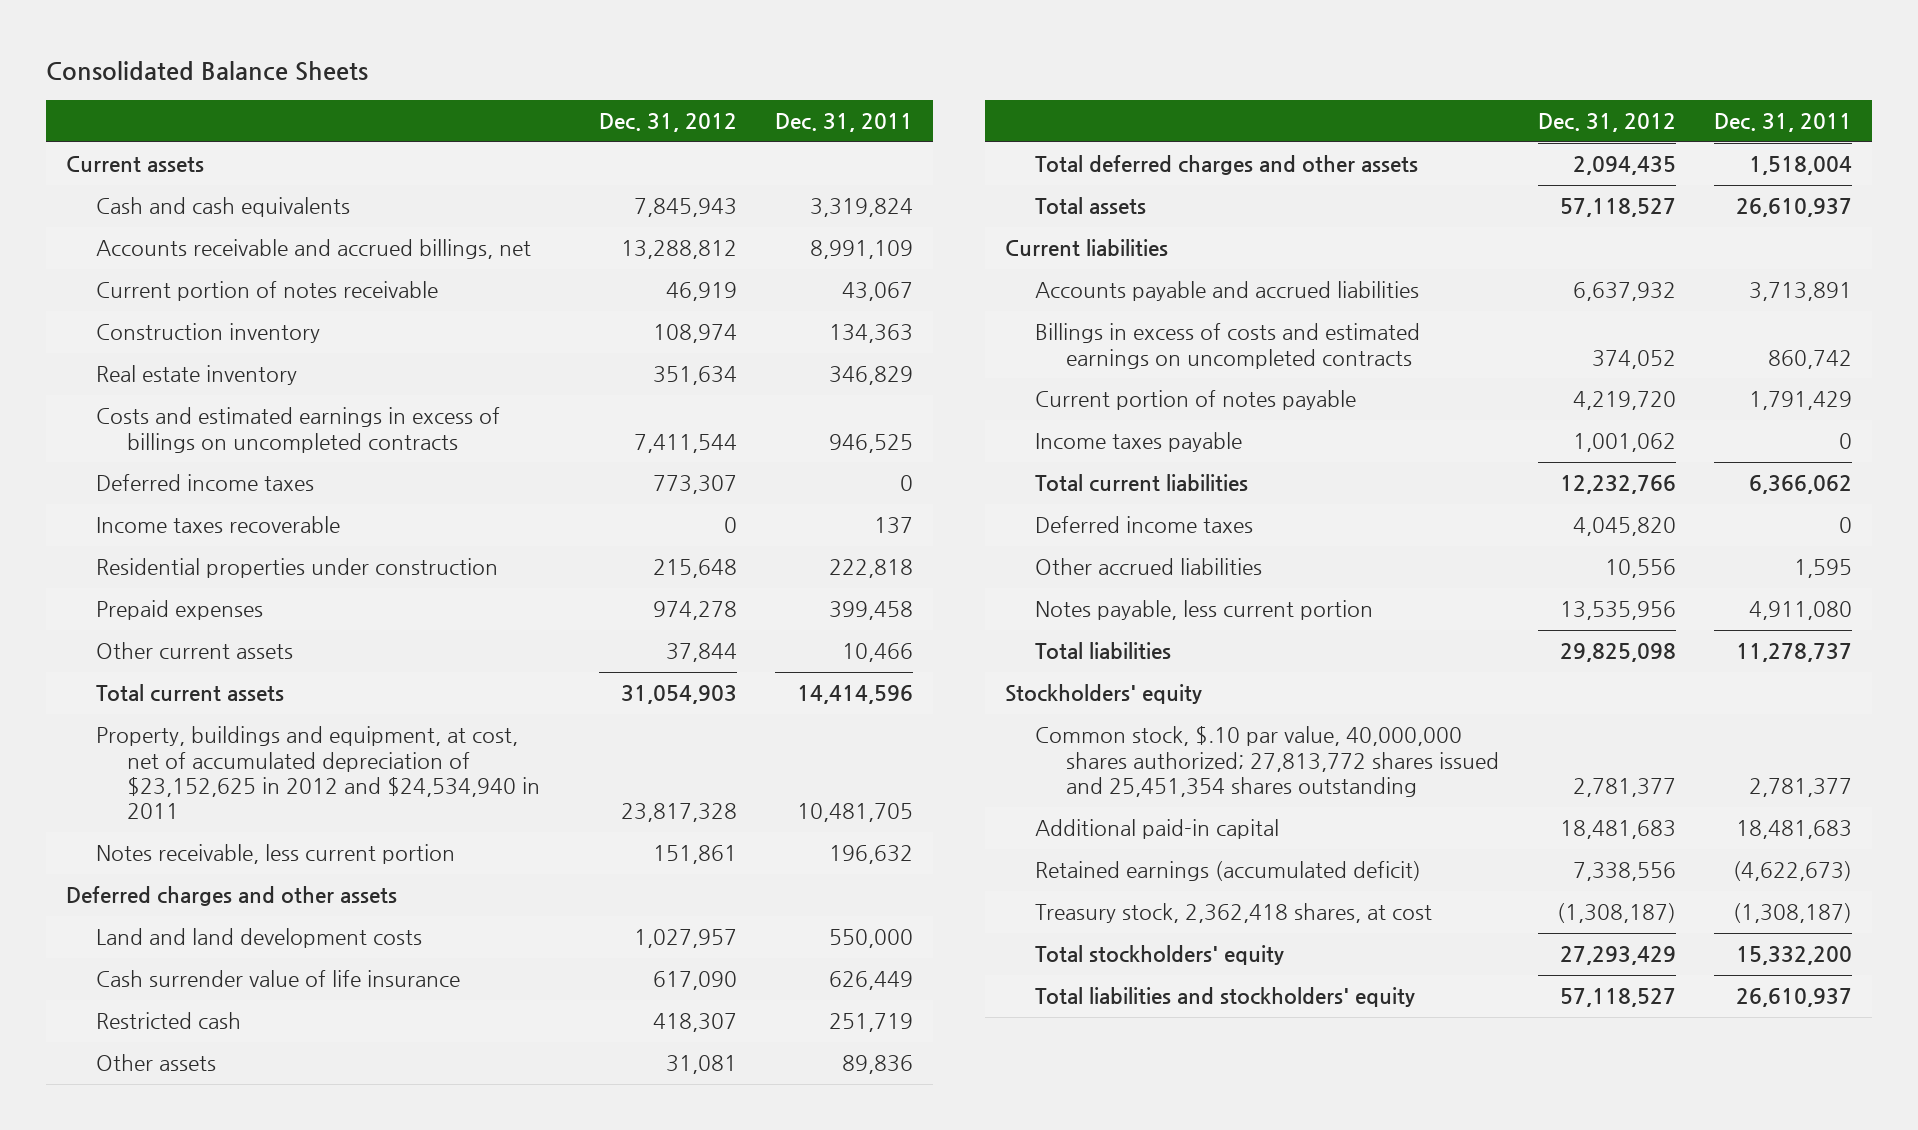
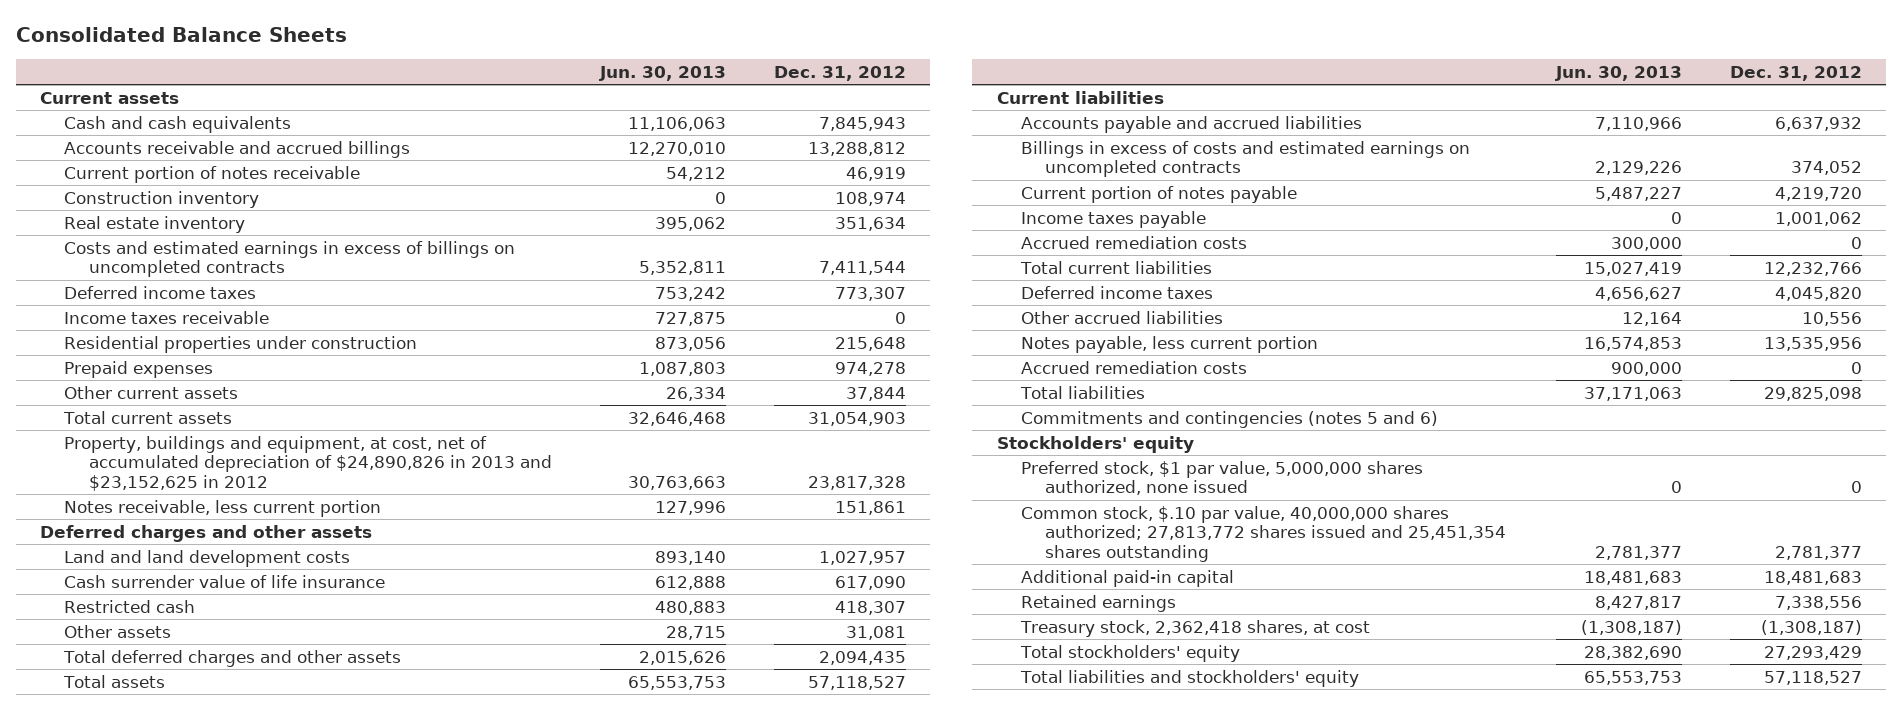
- | Dec. 31, 2012 | Dec. 31, 2011
+ | Jun. 30, 2013 | Dec. 31, 2012
- Accounts receivable and accrued billings, net | 13,288,812 | 8,991,109
+ Accounts receivable and accrued billings | 12,270,010 | 13,288,812
- Income taxes recoverable | 0 | 137
+ Income taxes receivable | 727,875 | 0
- Property, buildings and equipment, at cost, net of accumulated depreciation of $23,152,625 in 2012 and $24,534,940 in 2011 | 23,817,328 | 10,481,705
+ Property, buildings and equipment, at cost, net of accumulated depreciation of $24,890,826 in 2013 and $23,152,625 in 2012 | 30,763,663 | 23,817,328
+ Accrued remediation costs | 300,000 | 0
+ Accrued remediation costs | 900,000 | 0
+ Commitments and contingencies (notes 5 and 6)
+ Preferred stock, $1 par value, 5,000,000 shares authorized, none issued | 0 | 0
- Retained earnings (accumulated deficit) | 7,338,556 | (4,622,673)
+ Retained earnings | 8,427,817 | 7,338,556

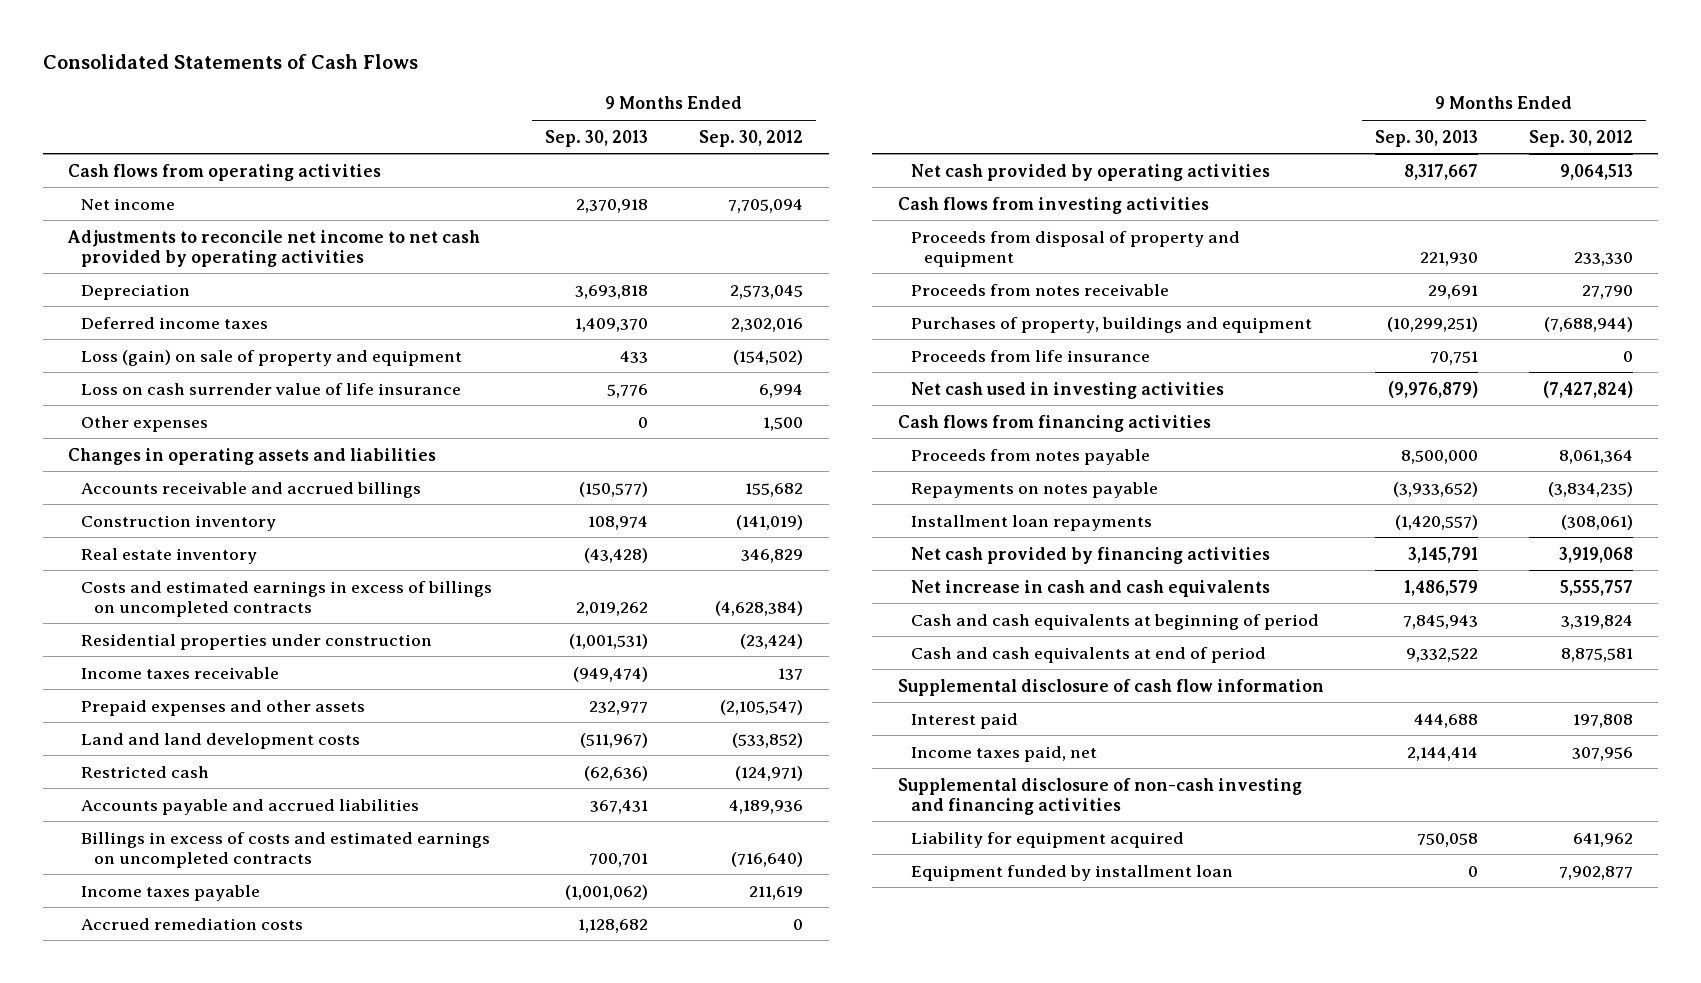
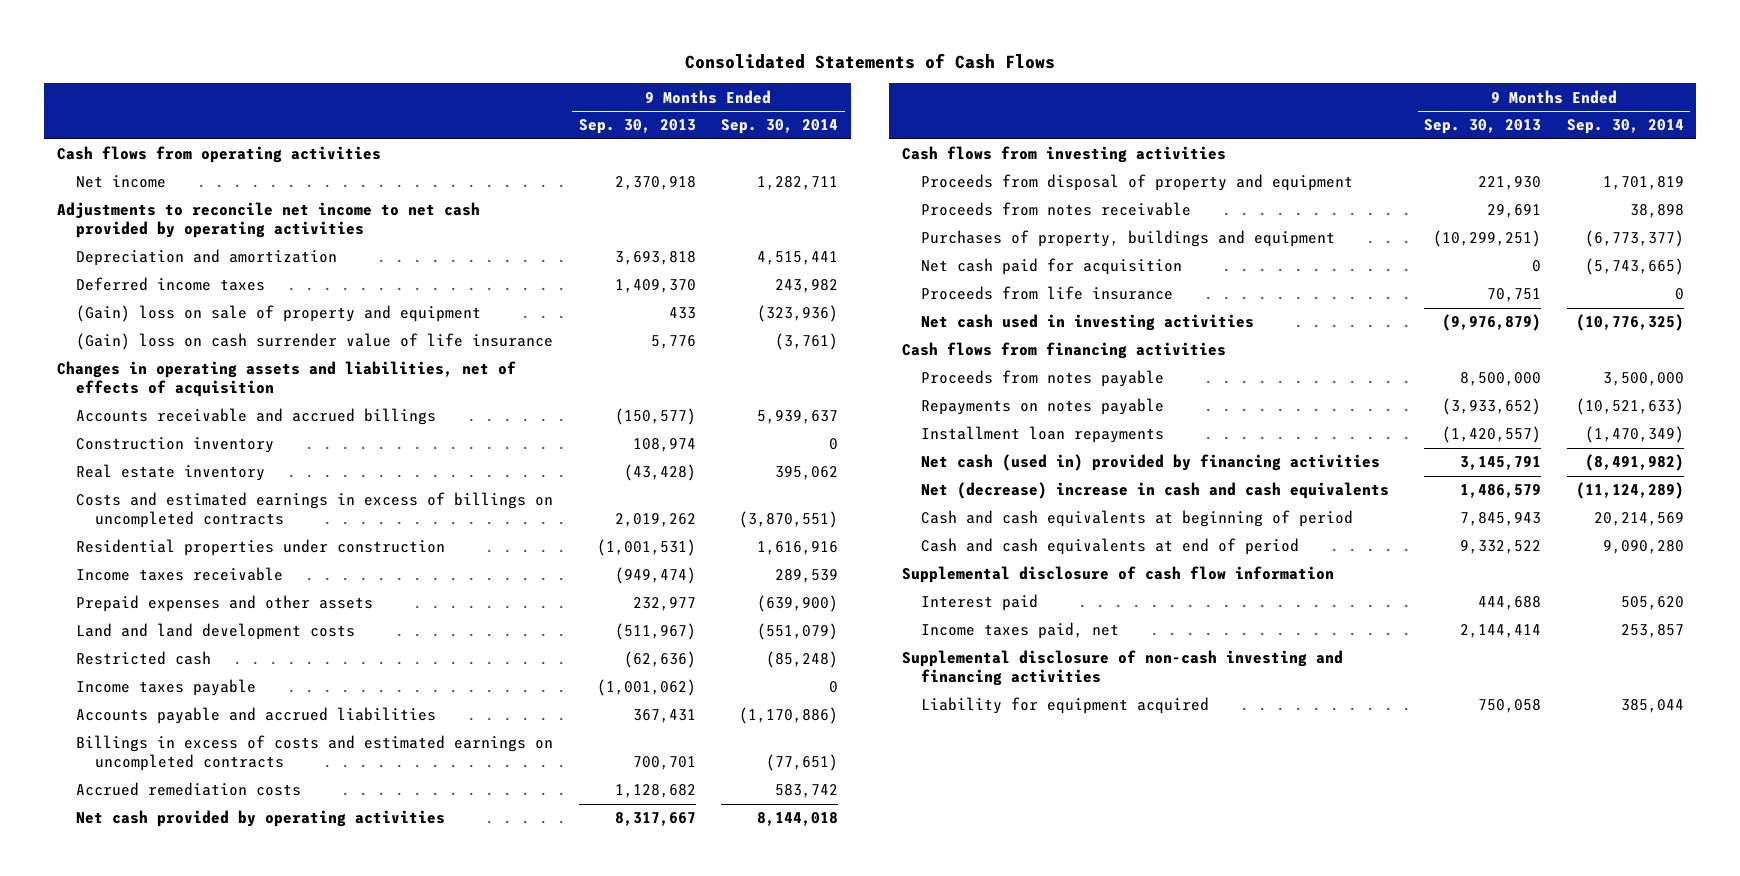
- | 9 Months Ended Sep. 30, 2013 | 9 Months Ended Sep. 30, 2012
+ | 9 Months Ended Sep. 30, 2013 | 9 Months Ended Sep. 30, 2014
- Depreciation | 3,693,818 | 2,573,045
+ Depreciation and amortization | 3,693,818 | 4,515,441
- Loss (gain) on sale of property and equipment | 433 | (154,502)
- Loss on cash surrender value of life insurance | 5,776 | 6,994
- Other expenses | 0 | 1,500
- Changes in operating assets and liabilities
+ (Gain) loss on sale of property and equipment | 433 | (323,936)
+ (Gain) loss on cash surrender value of life insurance | 5,776 | (3,761)
+ Changes in operating assets and liabilities, net of effects of acquisition
moved up: Income taxes payable | (1,001,062) | 0
+ Net cash paid for acquisition | 0 | (5,743,665)
- Net cash provided by financing activities | 3,145,791 | 3,919,068
- Net increase in cash and cash equivalents | 1,486,579 | 5,555,757
+ Net cash (used in) provided by financing activities | 3,145,791 | (8,491,982)
+ Net (decrease) increase in cash and cash equivalents | 1,486,579 | (11,124,289)
- Equipment funded by installment loan | 0 | 7,902,877

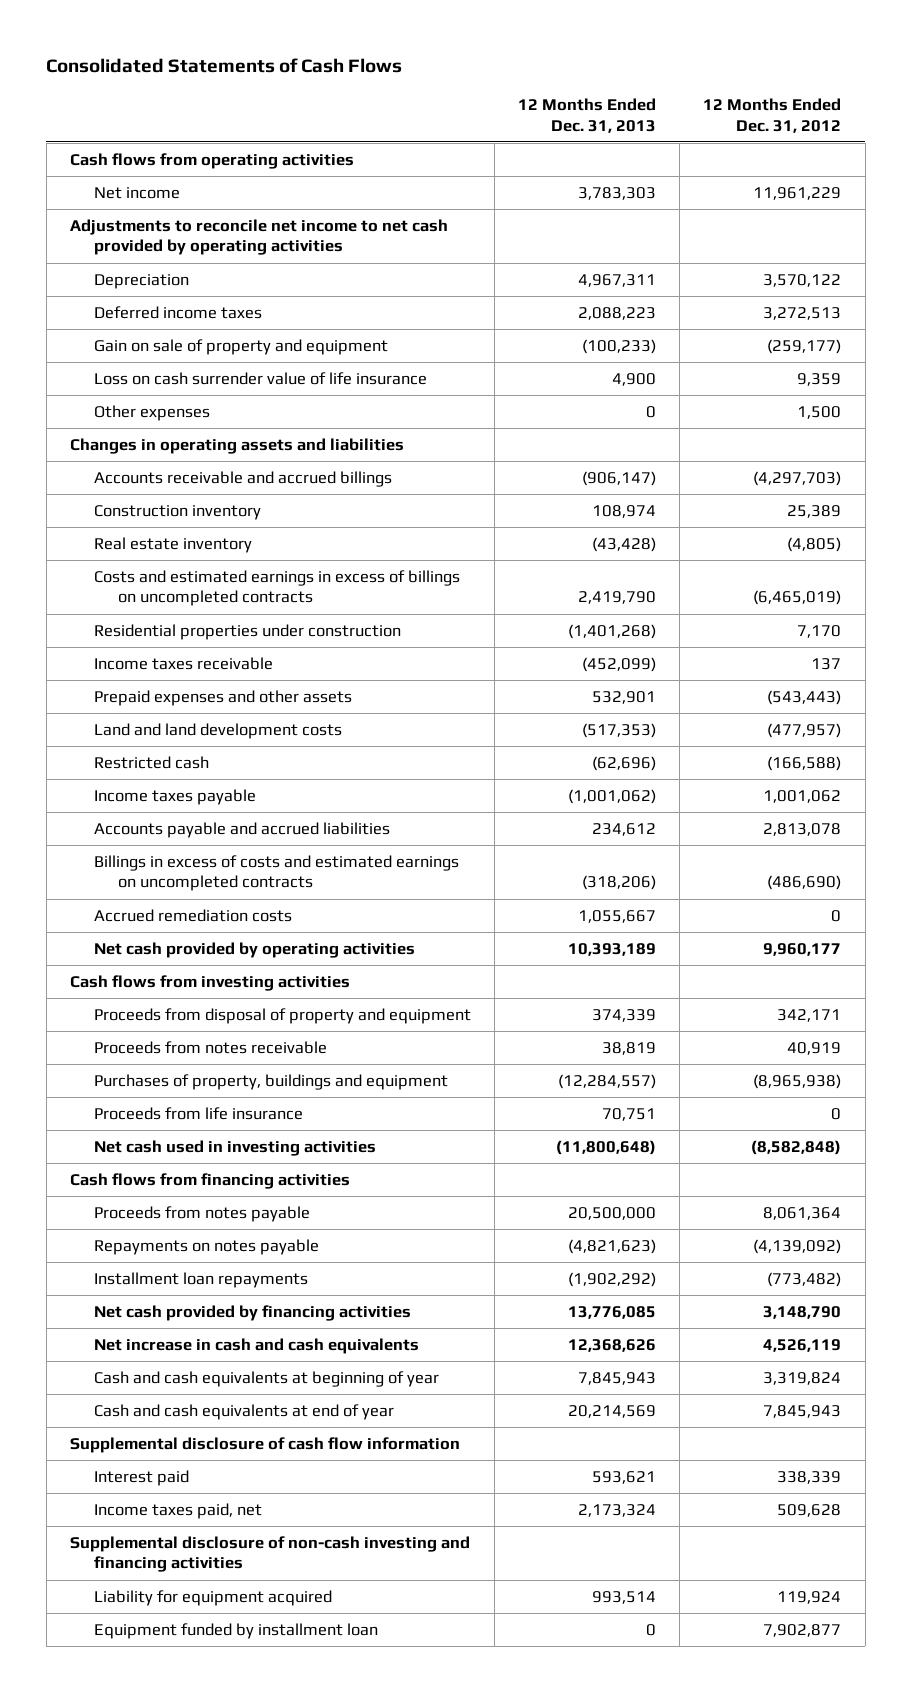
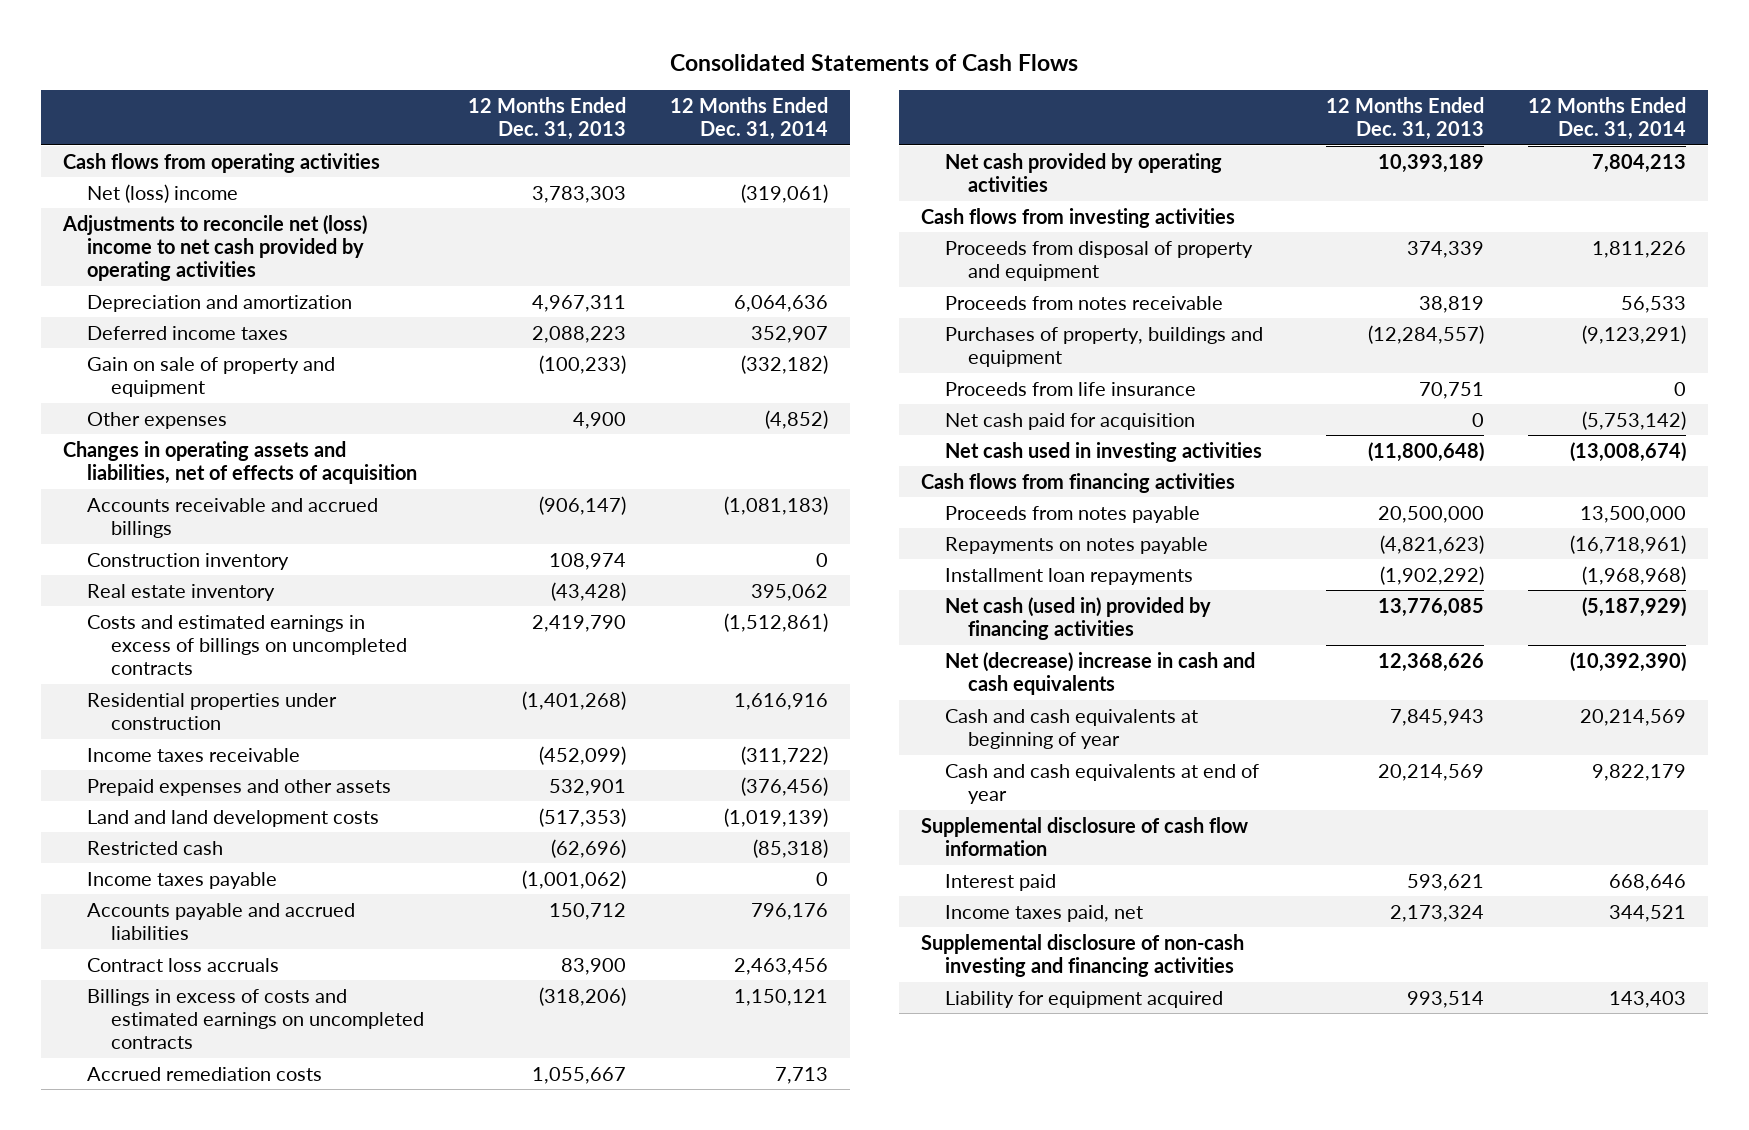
- | 12 Months Ended Dec. 31, 2013 | 12 Months Ended Dec. 31, 2012
+ | 12 Months Ended Dec. 31, 2013 | 12 Months Ended Dec. 31, 2014
- Net income | 3,783,303 | 11,961,229
- Adjustments to reconcile net income to net cash provided by operating activities
- Depreciation | 4,967,311 | 3,570,122
+ Net (loss) income | 3,783,303 | (319,061)
+ Adjustments to reconcile net (loss) income to net cash provided by operating activities
+ Depreciation and amortization | 4,967,311 | 6,064,636
- Loss on cash surrender value of life insurance | 4,900 | 9,359
- Other expenses | 0 | 1,500
- Changes in operating assets and liabilities
+ Other expenses | 4,900 | (4,852)
+ Changes in operating assets and liabilities, net of effects of acquisition
- Accounts payable and accrued liabilities | 234,612 | 2,813,078
+ Accounts payable and accrued liabilities | 150,712 | 796,176
+ Contract loss accruals | 83,900 | 2,463,456
+ Net cash paid for acquisition | 0 | (5,753,142)
- Net cash provided by financing activities | 13,776,085 | 3,148,790
- Net increase in cash and cash equivalents | 12,368,626 | 4,526,119
+ Net cash (used in) provided by financing activities | 13,776,085 | (5,187,929)
+ Net (decrease) increase in cash and cash equivalents | 12,368,626 | (10,392,390)
- Equipment funded by installment loan | 0 | 7,902,877

